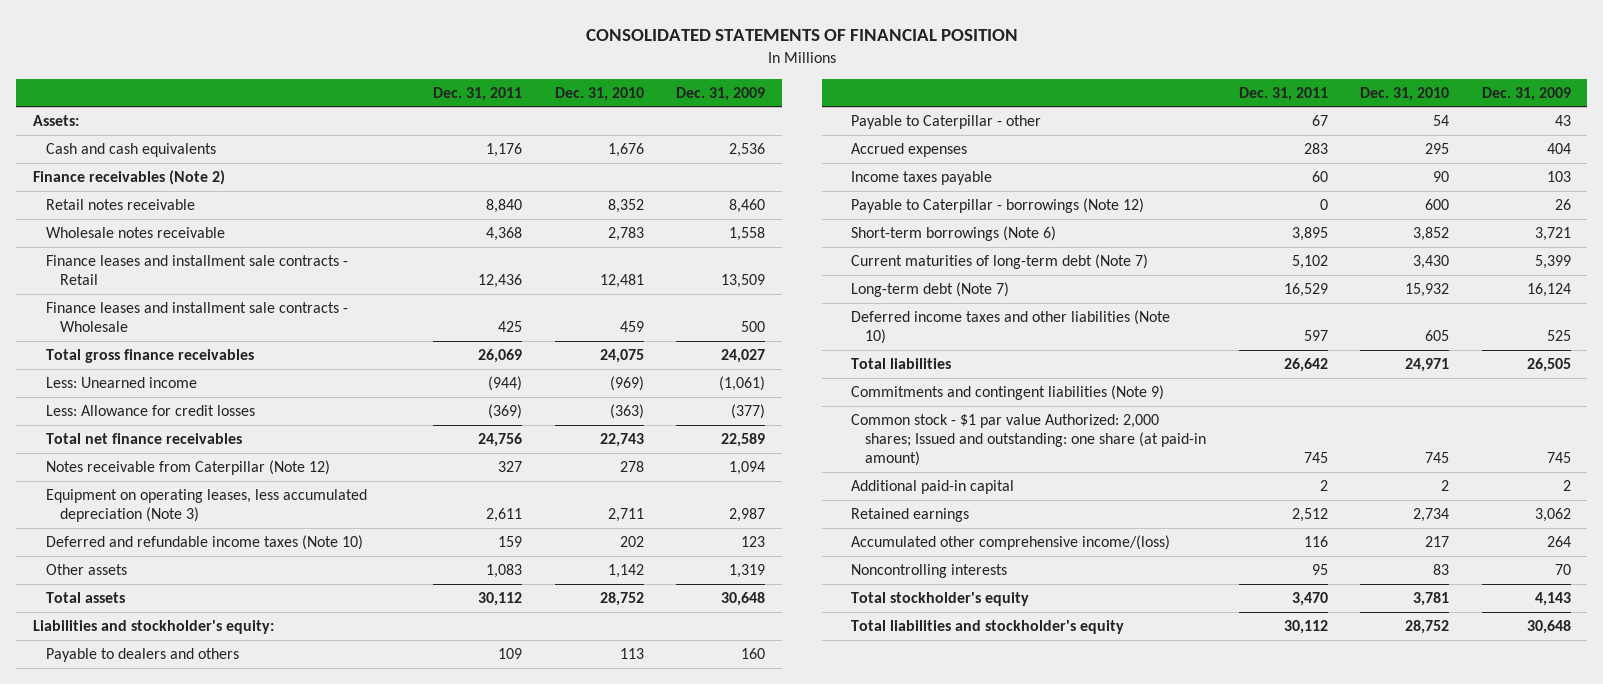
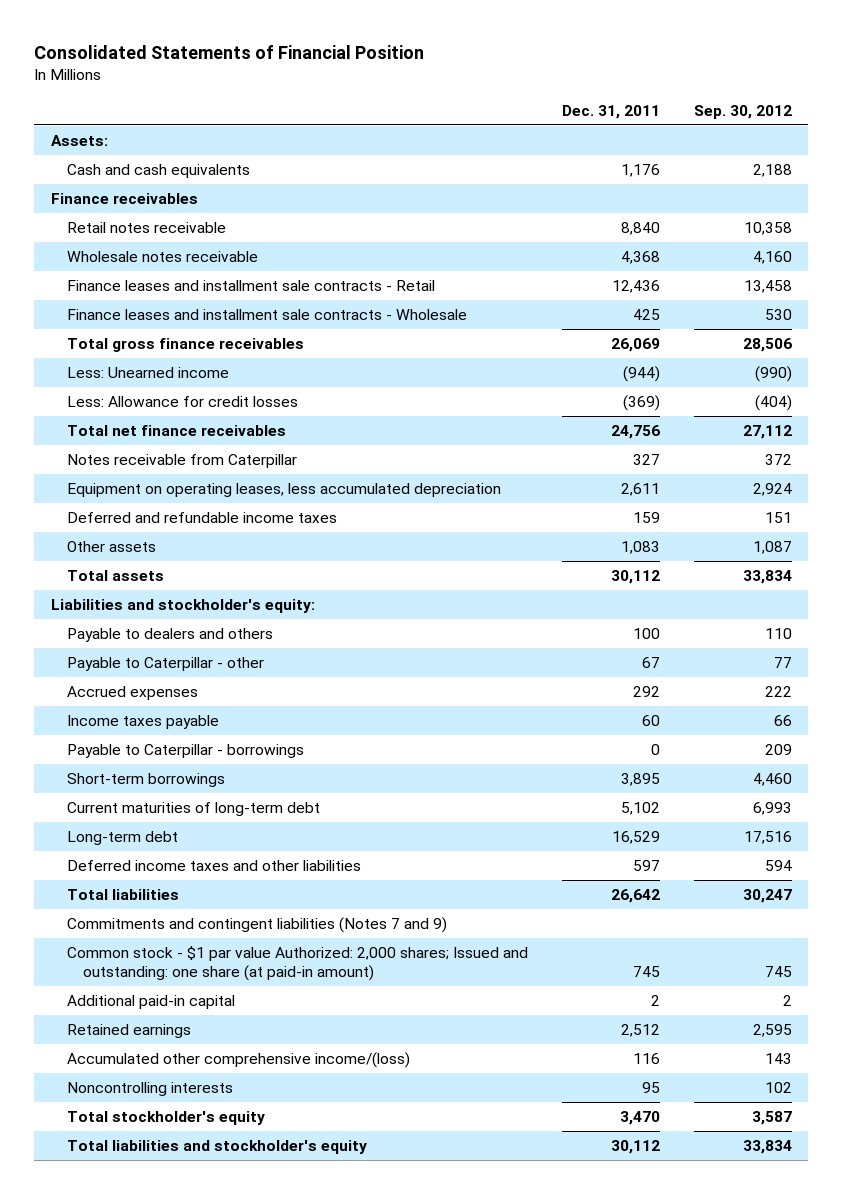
- CONSOLIDATED STATEMENTS OF FINANCIAL POSITION
+ Consolidated Statements of Financial Position
- | Dec. 31, 2011 | Dec. 31, 2010 | Dec. 31, 2009
+ | Dec. 31, 2011 | Sep. 30, 2012
- Finance receivables (Note 2)
+ Finance receivables
- Notes receivable from Caterpillar (Note 12) | 327 | 278 | 1,094
- Equipment on operating leases, less accumulated depreciation (Note 3) | 2,611 | 2,711 | 2,987
- Deferred and refundable income taxes (Note 10) | 159 | 202 | 123
+ Notes receivable from Caterpillar | 327 | 372
+ Equipment on operating leases, less accumulated depreciation | 2,611 | 2,924
+ Deferred and refundable income taxes | 159 | 151
- Payable to dealers and others | 109 | 113 | 160
+ Payable to dealers and others | 100 | 110
- Accrued expenses | 283 | 295 | 404
+ Accrued expenses | 292 | 222
- Payable to Caterpillar - borrowings (Note 12) | 0 | 600 | 26
- Short-term borrowings (Note 6) | 3,895 | 3,852 | 3,721
- Current maturities of long-term debt (Note 7) | 5,102 | 3,430 | 5,399
- Long-term debt (Note 7) | 16,529 | 15,932 | 16,124
- Deferred income taxes and other liabilities (Note 10) | 597 | 605 | 525
+ Payable to Caterpillar - borrowings | 0 | 209
+ Short-term borrowings | 3,895 | 4,460
+ Current maturities of long-term debt | 5,102 | 6,993
+ Long-term debt | 16,529 | 17,516
+ Deferred income taxes and other liabilities | 597 | 594
- Commitments and contingent liabilities (Note 9)
+ Commitments and contingent liabilities (Notes 7 and 9)

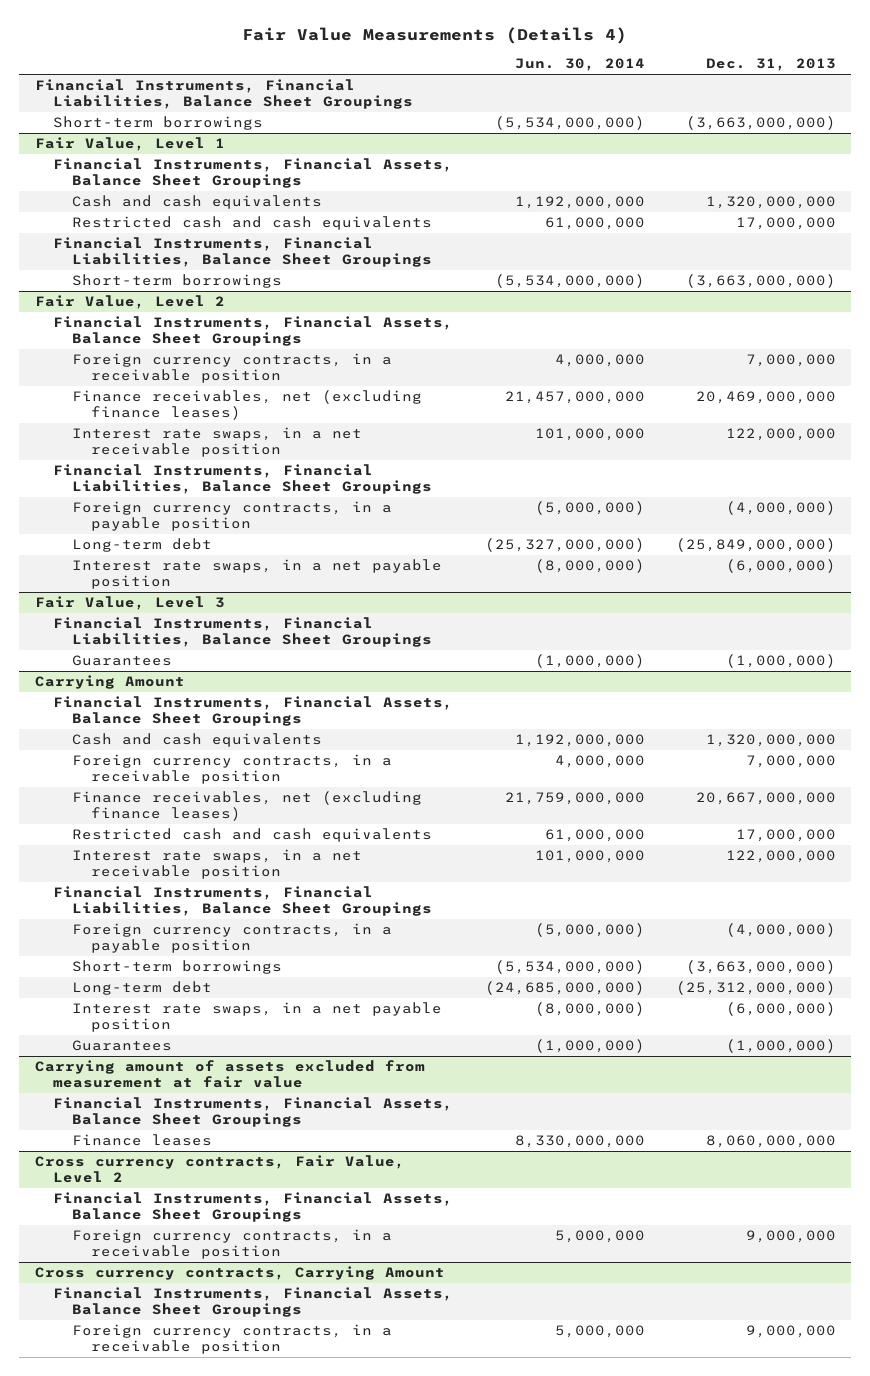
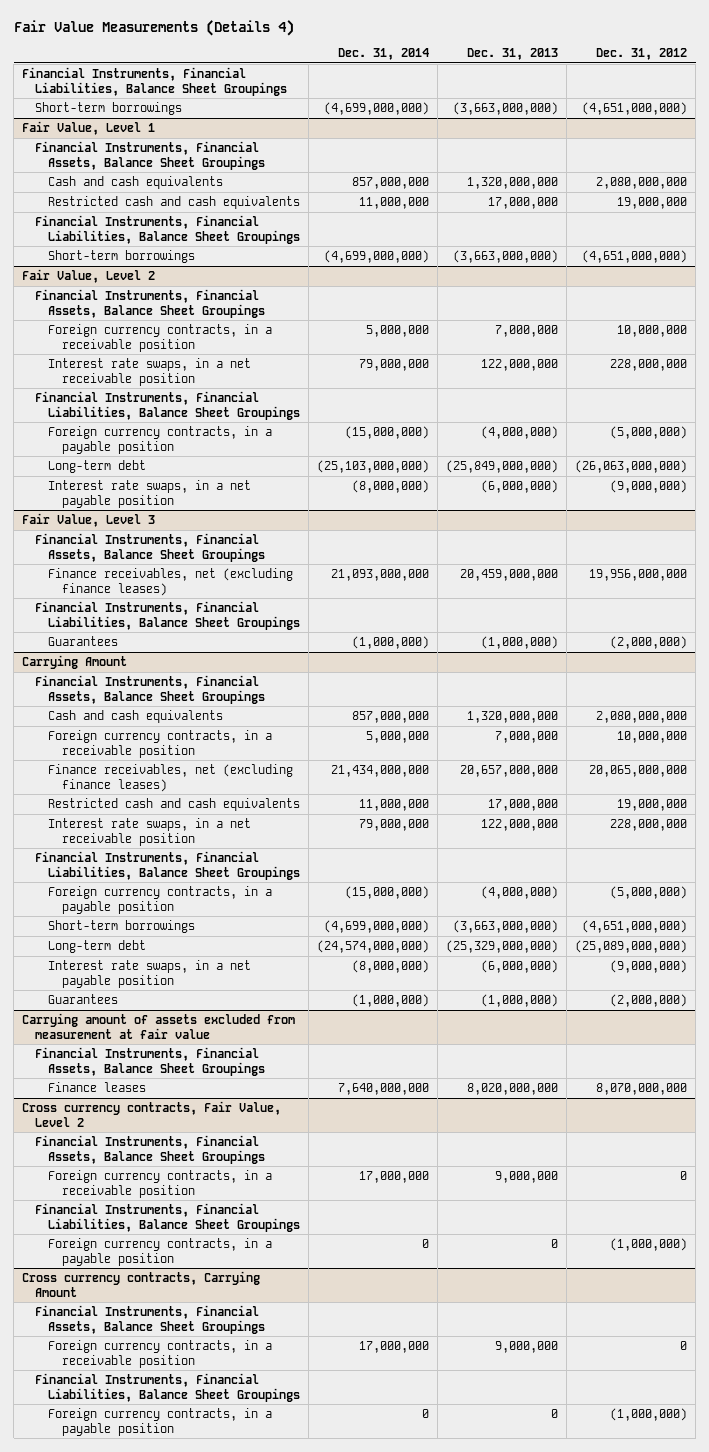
- | Jun. 30, 2014 | Dec. 31, 2013
+ | Dec. 31, 2014 | Dec. 31, 2013 | Dec. 31, 2012
@ Fair Value, Level 2
- Finance receivables, net (excluding finance leases) | 21,457,000,000 | 20,469,000,000
@ Fair Value, Level 3
+ Financial Instruments, Financial Assets, Balance Sheet Groupings
+ Finance receivables, net (excluding finance leases) | 21,093,000,000 | 20,459,000,000 | 19,956,000,000
@ Carrying Amount
- Finance receivables, net (excluding finance leases) | 21,759,000,000 | 20,667,000,000
+ Finance receivables, net (excluding finance leases) | 21,434,000,000 | 20,657,000,000 | 20,065,000,000
- Long-term debt | (24,685,000,000) | (25,312,000,000)
+ Long-term debt | (24,574,000,000) | (25,329,000,000) | (25,089,000,000)
@ Carrying amount of assets excluded from measurement at fair value
- Finance leases | 8,330,000,000 | 8,060,000,000
+ Finance leases | 7,640,000,000 | 8,020,000,000 | 8,070,000,000
@ Cross currency contracts, Fair Value, Level 2
+ Financial Instruments, Financial Liabilities, Balance Sheet Groupings
+ Foreign currency contracts, in a payable position | 0 | 0 | (1,000,000)
@ Cross currency contracts, Carrying Amount
+ Financial Instruments, Financial Liabilities, Balance Sheet Groupings
+ Foreign currency contracts, in a payable position | 0 | 0 | (1,000,000)

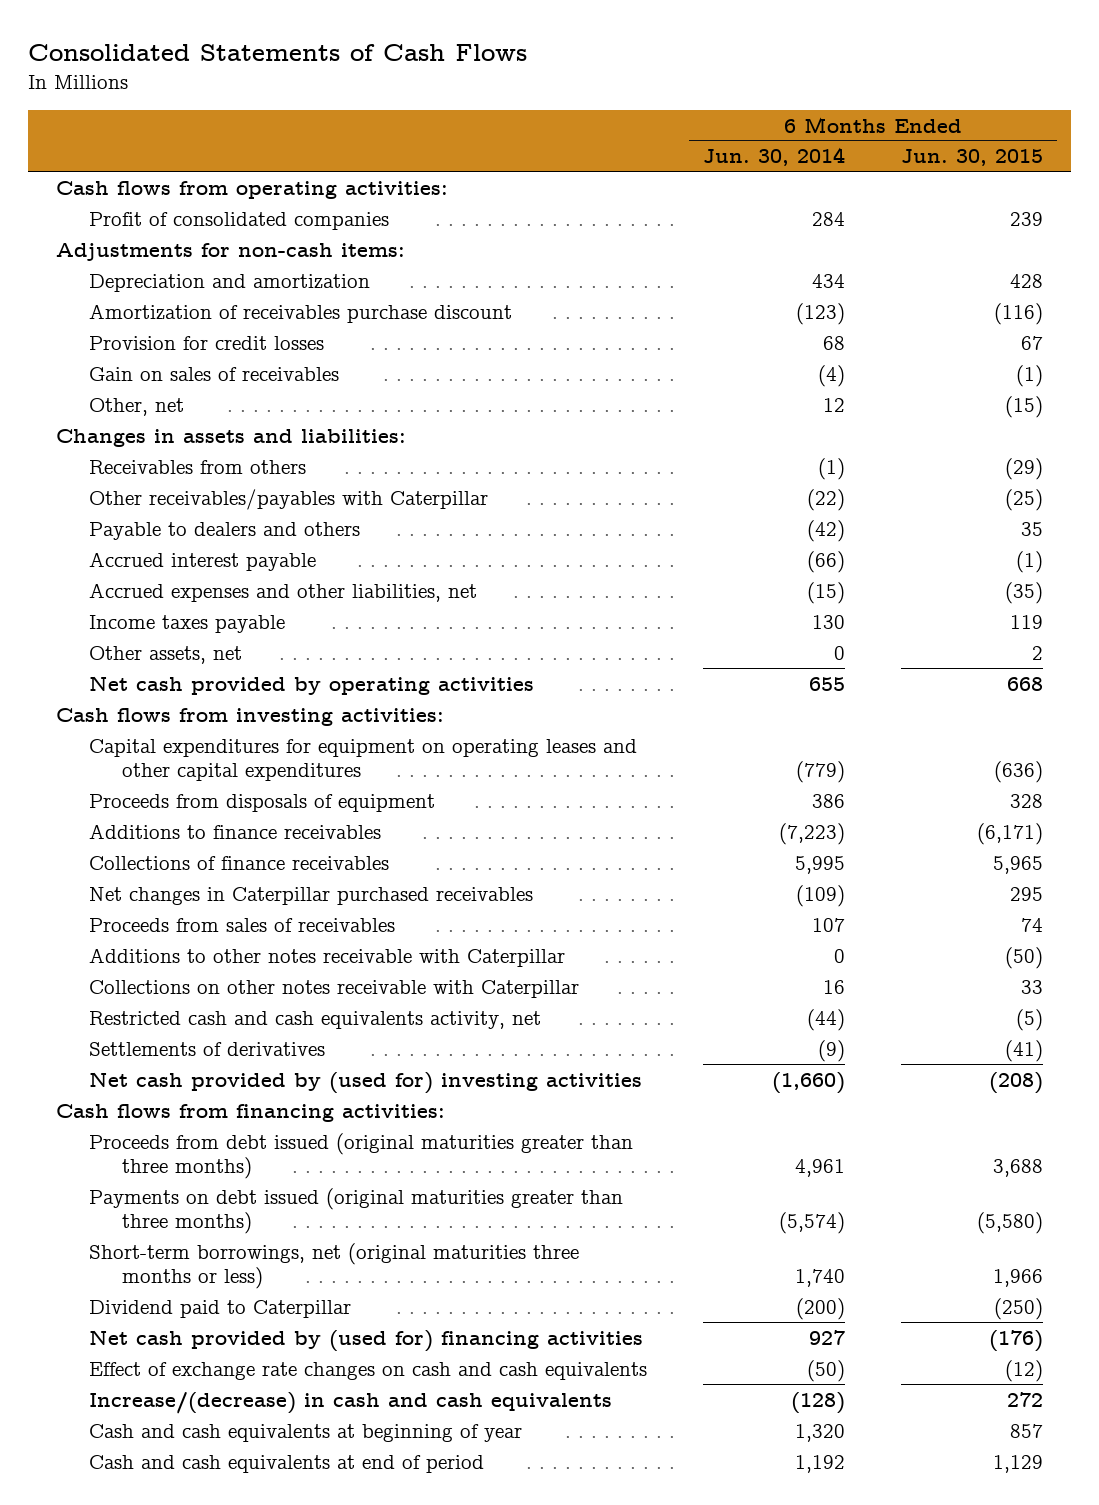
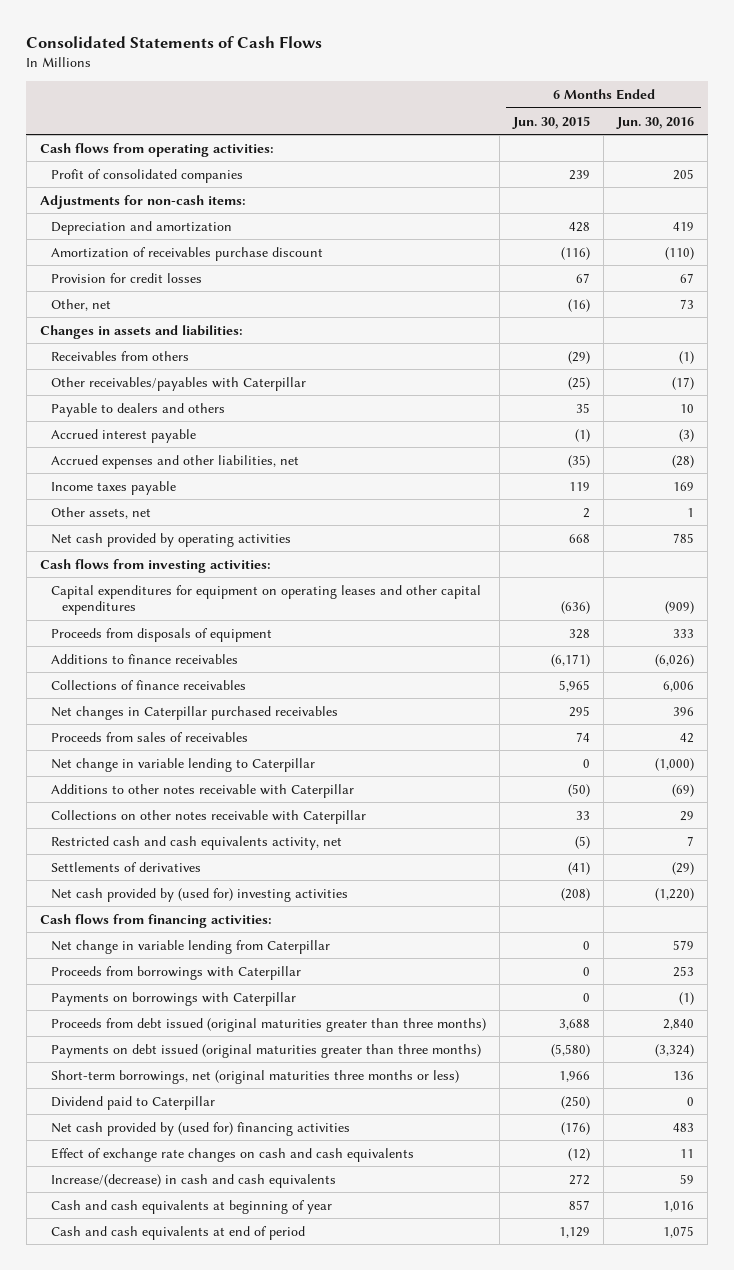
- | 6 Months Ended Jun. 30, 2014 | 6 Months Ended Jun. 30, 2015
+ | 6 Months Ended Jun. 30, 2015 | 6 Months Ended Jun. 30, 2016
- Gain on sales of receivables | (4) | (1)
- Other, net | 12 | (15)
+ Other, net | (16) | 73
+ Net change in variable lending to Caterpillar | 0 | (1,000)
+ Net change in variable lending from Caterpillar | 0 | 579
+ Proceeds from borrowings with Caterpillar | 0 | 253
+ Payments on borrowings with Caterpillar | 0 | (1)

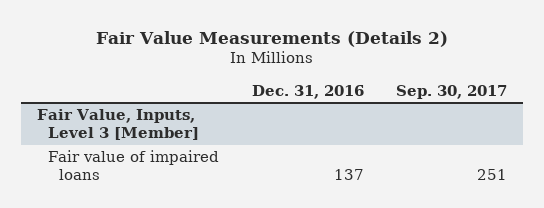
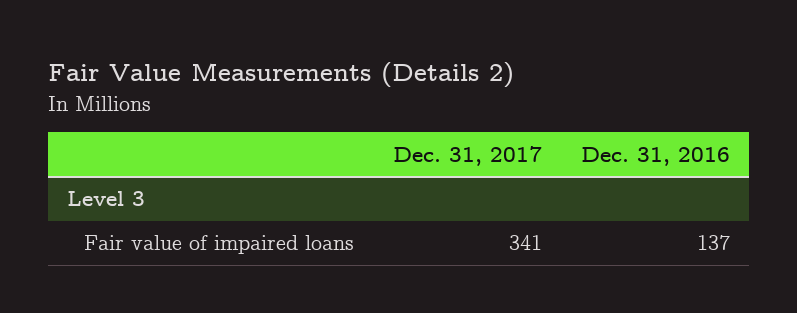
- | Dec. 31, 2016 | Sep. 30, 2017
+ | Dec. 31, 2017 | Dec. 31, 2016
- Fair Value, Inputs, Level 3 [Member]
+ Level 3

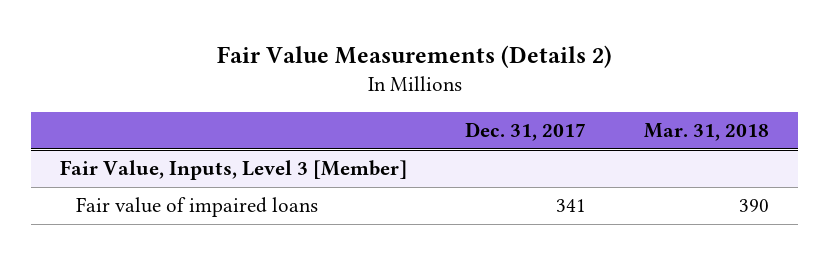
- | Dec. 31, 2017 | Dec. 31, 2016
+ | Dec. 31, 2017 | Mar. 31, 2018
- Level 3
+ Fair Value, Inputs, Level 3 [Member]

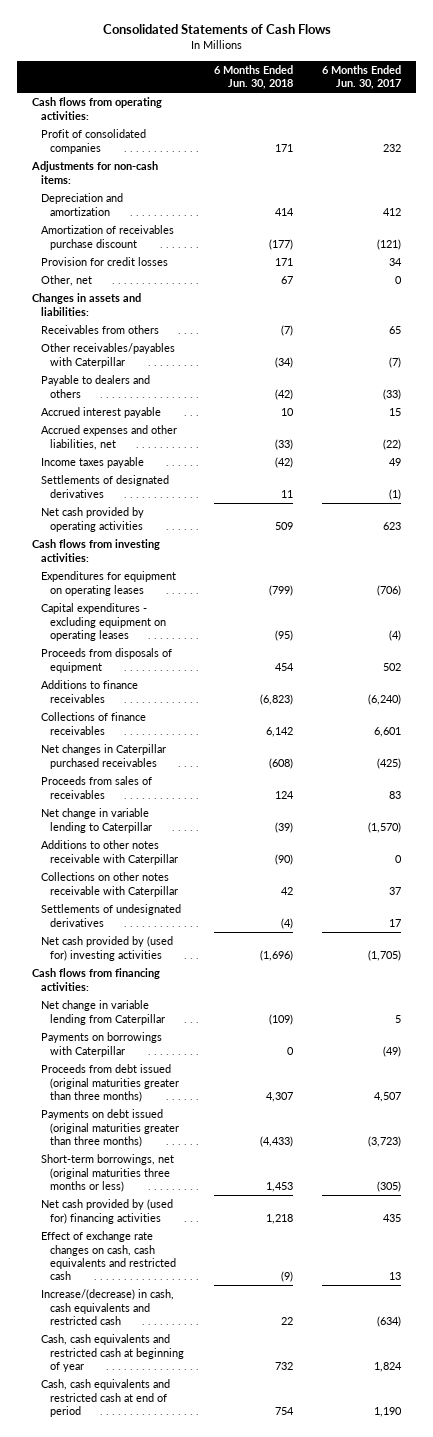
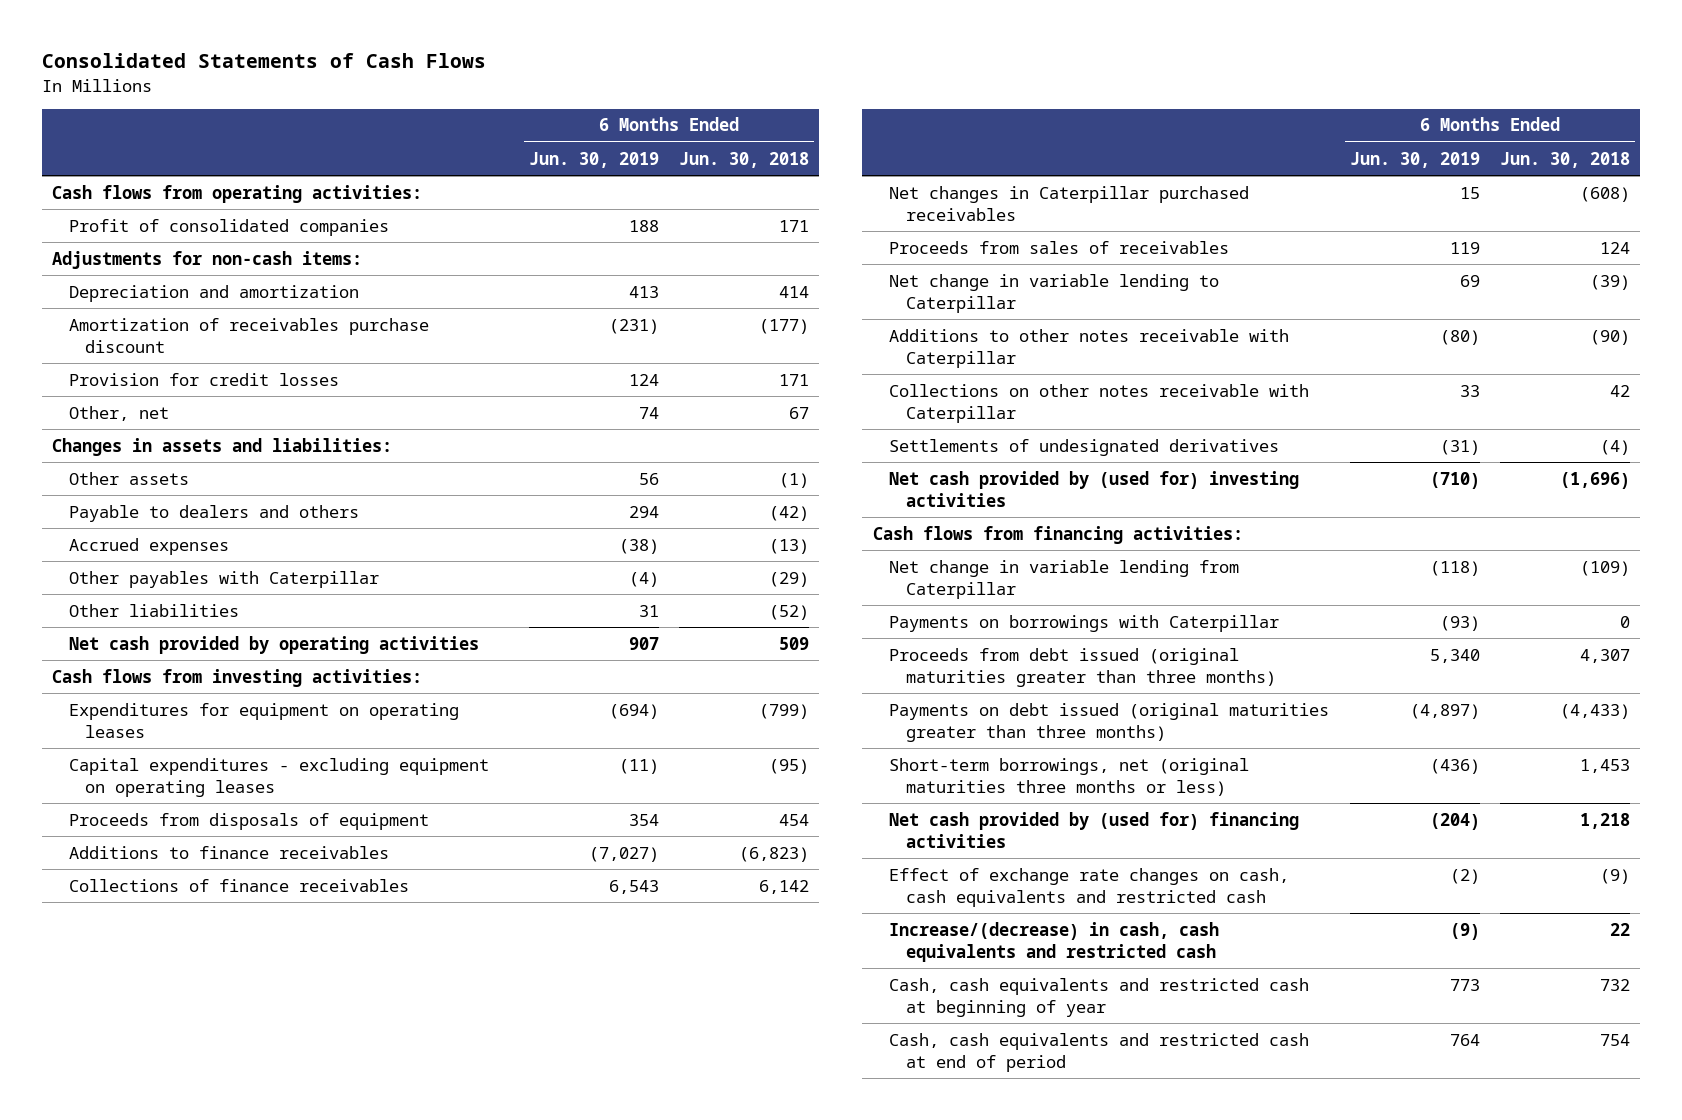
- | 6 Months Ended Jun. 30, 2018 | 6 Months Ended Jun. 30, 2017
+ | 6 Months Ended Jun. 30, 2019 | 6 Months Ended Jun. 30, 2018
- Receivables from others | (7) | 65
- Other receivables/payables with Caterpillar | (34) | (7)
+ Other assets | 56 | (1)
- Accrued interest payable | 10 | 15
- Accrued expenses and other liabilities, net | (33) | (22)
- Income taxes payable | (42) | 49
- Settlements of designated derivatives | 11 | (1)
+ Accrued expenses | (38) | (13)
+ Other payables with Caterpillar | (4) | (29)
+ Other liabilities | 31 | (52)

